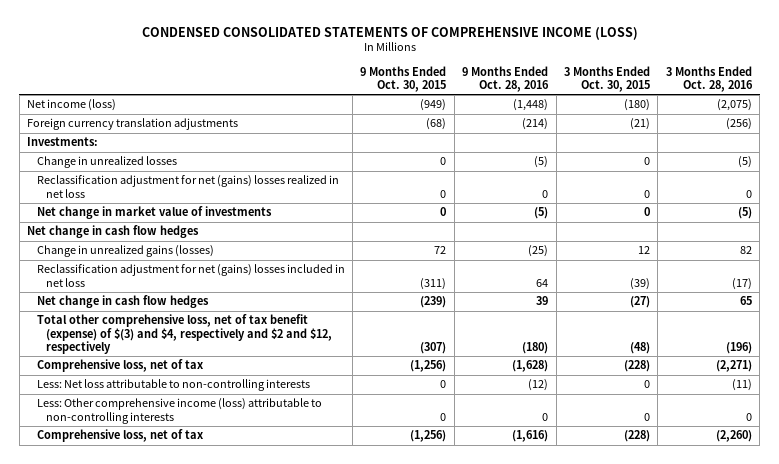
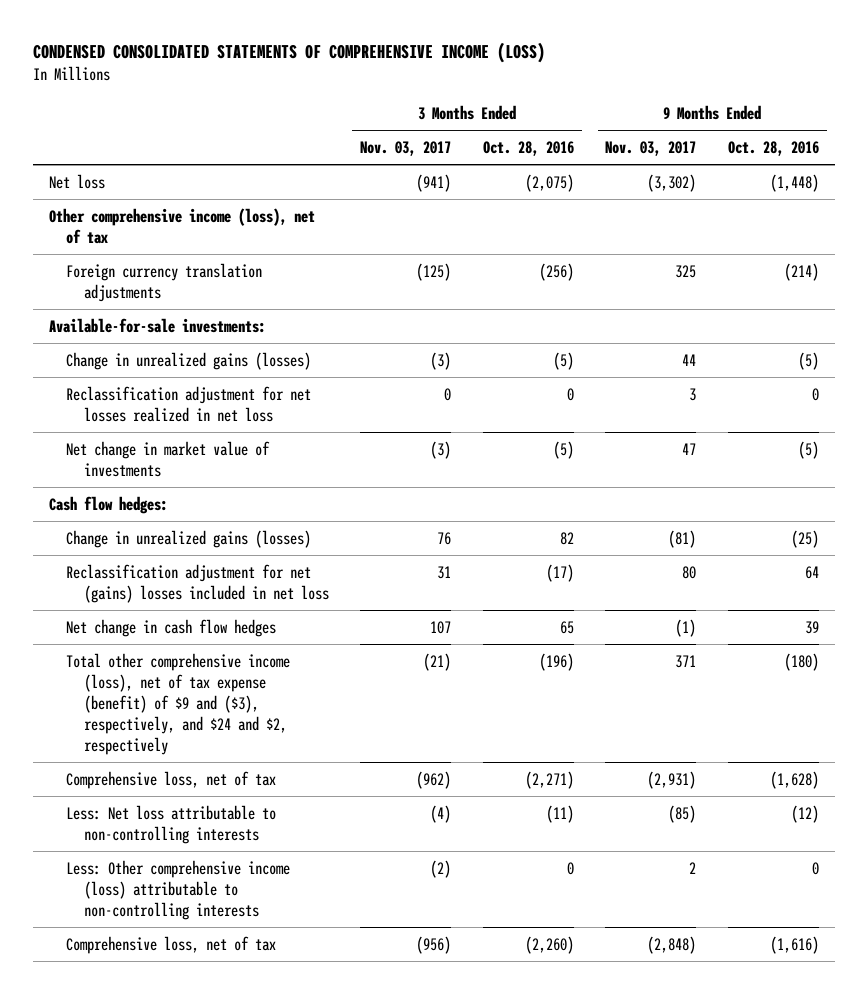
- | 9 Months Ended Oct. 30, 2015 | 9 Months Ended Oct. 28, 2016 | 3 Months Ended Oct. 30, 2015 | 3 Months Ended Oct. 28, 2016
+ | 3 Months Ended Nov. 03, 2017 | 3 Months Ended Oct. 28, 2016 | 9 Months Ended Nov. 03, 2017 | 9 Months Ended Oct. 28, 2016
- Net income (loss) | (949) | (1,448) | (180) | (2,075)
+ Net loss | (941) | (2,075) | (3,302) | (1,448)
+ Other comprehensive income (loss), net of tax
- Investments:
- Change in unrealized losses | 0 | (5) | 0 | (5)
- Reclassification adjustment for net (gains) losses realized in net loss | 0 | 0 | 0 | 0
+ Available-for-sale investments:
+ Change in unrealized gains (losses) | (3) | (5) | 44 | (5)
+ Reclassification adjustment for net losses realized in net loss | 0 | 0 | 3 | 0
- Net change in cash flow hedges
+ Cash flow hedges:
- Total other comprehensive loss, net of tax benefit (expense) of $(3) and $4, respectively and $2 and $12, respectively | (307) | (180) | (48) | (196)
+ Total other comprehensive income (loss), net of tax expense (benefit) of $9 and ($3), respectively, and $24 and $2, respectively | (21) | (196) | 371 | (180)

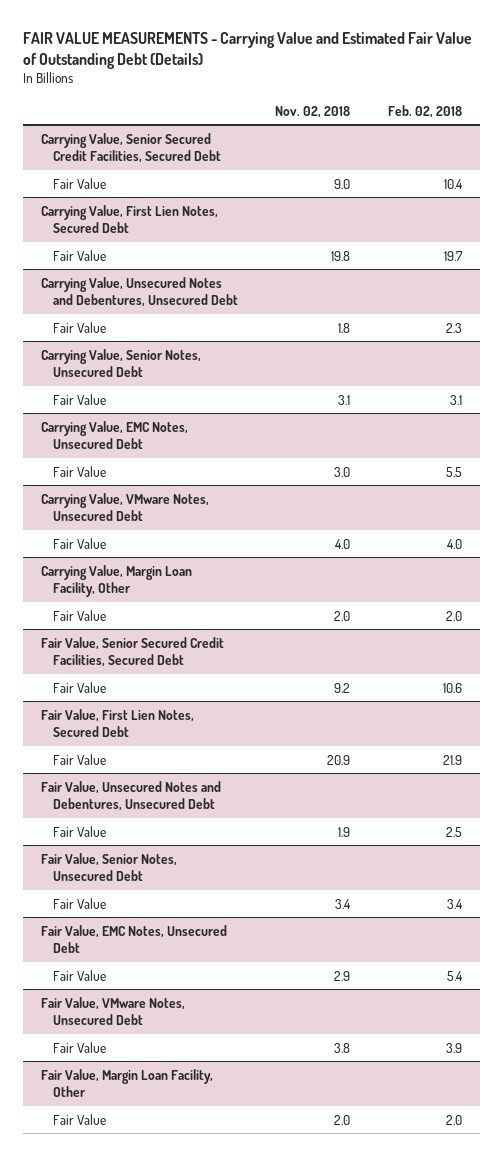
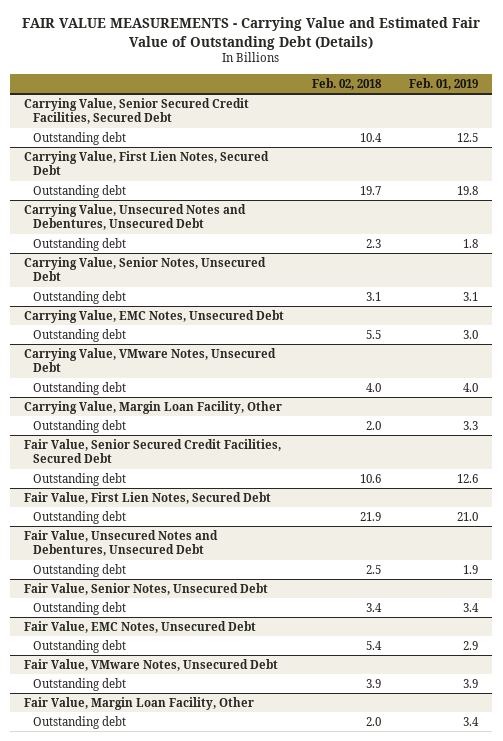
- | Nov. 02, 2018 | Feb. 02, 2018
+ | Feb. 02, 2018 | Feb. 01, 2019
@ Carrying Value, Senior Secured Credit Facilities, Secured Debt
- Fair Value | 9.0 | 10.4
+ Outstanding debt | 10.4 | 12.5
@ Carrying Value, First Lien Notes, Secured Debt
- Fair Value | 19.8 | 19.7
+ Outstanding debt | 19.7 | 19.8
@ Carrying Value, Unsecured Notes and Debentures, Unsecured Debt
- Fair Value | 1.8 | 2.3
+ Outstanding debt | 2.3 | 1.8
@ Carrying Value, Senior Notes, Unsecured Debt
- Fair Value | 3.1 | 3.1
+ Outstanding debt | 3.1 | 3.1
@ Carrying Value, EMC Notes, Unsecured Debt
- Fair Value | 3.0 | 5.5
+ Outstanding debt | 5.5 | 3.0
@ Carrying Value, VMware Notes, Unsecured Debt
- Fair Value | 4.0 | 4.0
+ Outstanding debt | 4.0 | 4.0
@ Carrying Value, Margin Loan Facility, Other
- Fair Value | 2.0 | 2.0
+ Outstanding debt | 2.0 | 3.3
@ Fair Value, Senior Secured Credit Facilities, Secured Debt
- Fair Value | 9.2 | 10.6
+ Outstanding debt | 10.6 | 12.6
@ Fair Value, First Lien Notes, Secured Debt
- Fair Value | 20.9 | 21.9
+ Outstanding debt | 21.9 | 21.0
@ Fair Value, Unsecured Notes and Debentures, Unsecured Debt
- Fair Value | 1.9 | 2.5
+ Outstanding debt | 2.5 | 1.9
@ Fair Value, Senior Notes, Unsecured Debt
- Fair Value | 3.4 | 3.4
+ Outstanding debt | 3.4 | 3.4
@ Fair Value, EMC Notes, Unsecured Debt
- Fair Value | 2.9 | 5.4
+ Outstanding debt | 5.4 | 2.9
@ Fair Value, VMware Notes, Unsecured Debt
- Fair Value | 3.8 | 3.9
+ Outstanding debt | 3.9 | 3.9
@ Fair Value, Margin Loan Facility, Other
- Fair Value | 2.0 | 2.0
+ Outstanding debt | 2.0 | 3.4

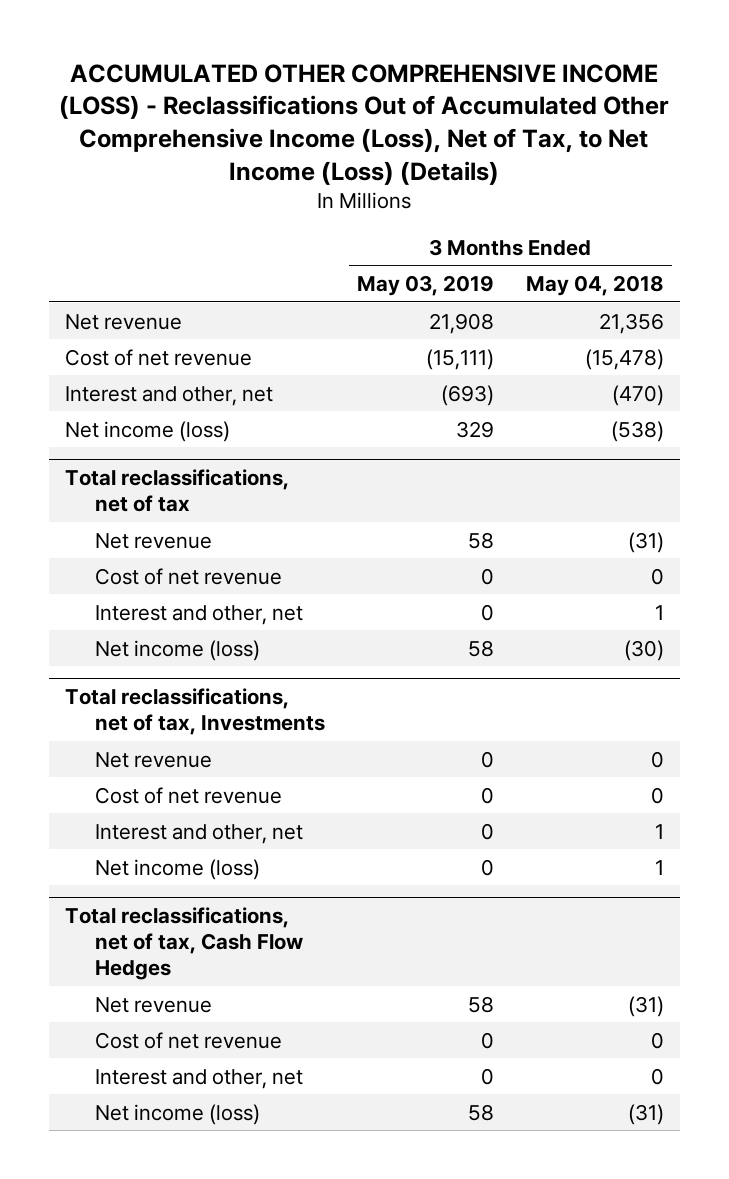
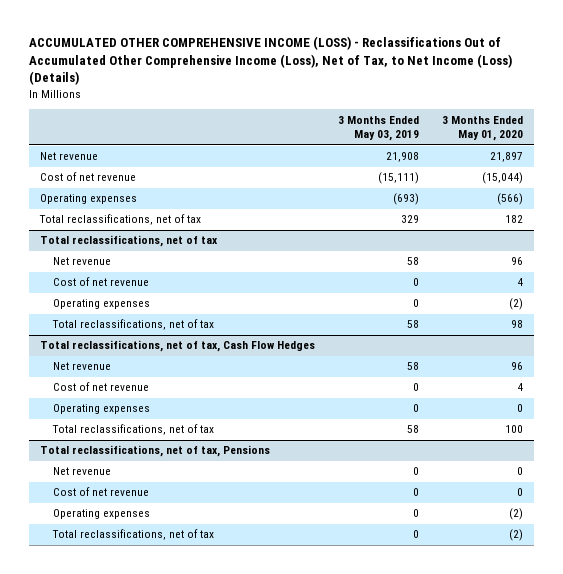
- | 3 Months Ended May 03, 2019 | 3 Months Ended May 04, 2018
+ | 3 Months Ended May 03, 2019 | 3 Months Ended May 01, 2020
- Interest and other, net | (693) | (470)
- Net income (loss) | 329 | (538)
+ Operating expenses | (693) | (566)
+ Total reclassifications, net of tax | 329 | 182
@ Total reclassifications, net of tax
- Interest and other, net | 0 | 1
- Net income (loss) | 58 | (30)
- Total reclassifications, net of tax, Investments
- Net revenue | 0 | 0
- Cost of net revenue | 0 | 0
- Interest and other, net | 0 | 1
- Net income (loss) | 0 | 1
@ Total reclassifications, net of tax
+ Operating expenses | 0 | (2)
+ Total reclassifications, net of tax | 58 | 98
@ Total reclassifications, net of tax, Cash Flow Hedges
- Interest and other, net | 0 | 0
- Net income (loss) | 58 | (31)
+ Operating expenses | 0 | 0
+ Total reclassifications, net of tax | 58 | 100
+ Total reclassifications, net of tax, Pensions
+ Net revenue | 0 | 0
+ Cost of net revenue | 0 | 0
+ Operating expenses | 0 | (2)
+ Total reclassifications, net of tax | 0 | (2)

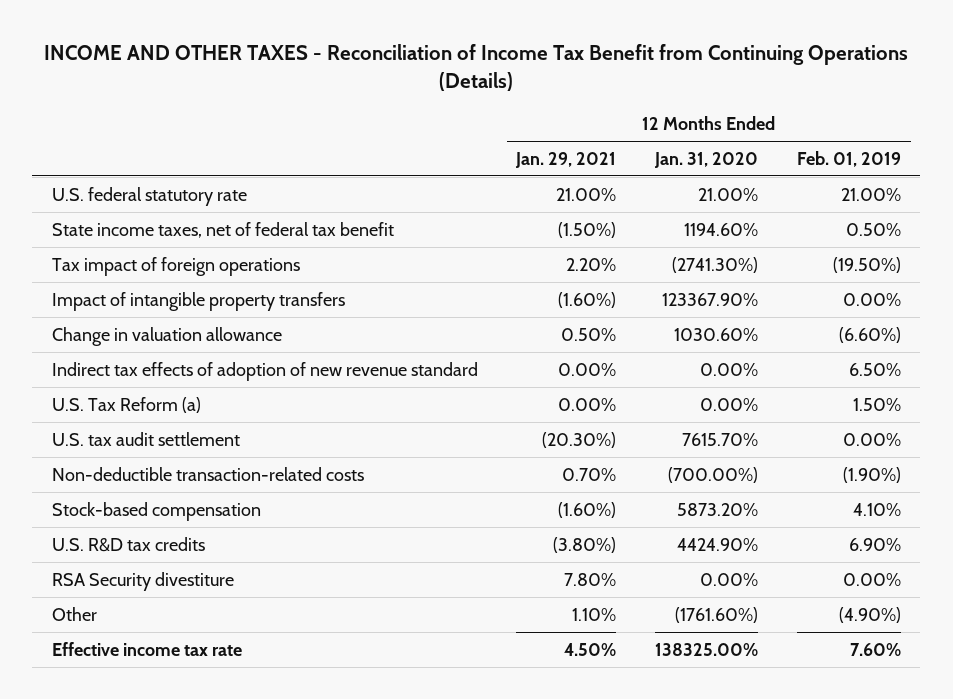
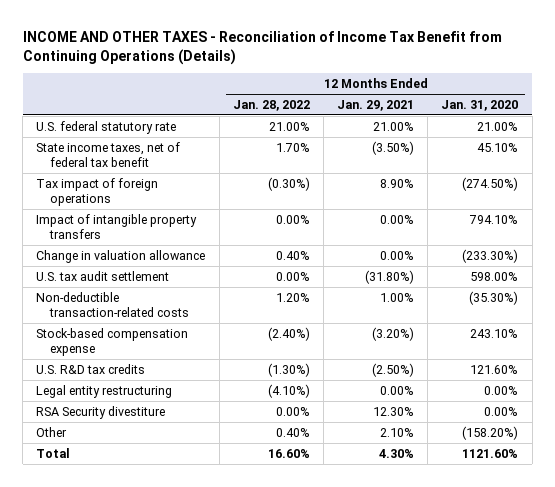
- | 12 Months Ended Jan. 29, 2021 | 12 Months Ended Jan. 31, 2020 | 12 Months Ended Feb. 01, 2019
+ | 12 Months Ended Jan. 28, 2022 | 12 Months Ended Jan. 29, 2021 | 12 Months Ended Jan. 31, 2020
- State income taxes, net of federal tax benefit | (1.50%) | 1194.60% | 0.50%
- Tax impact of foreign operations | 2.20% | (2741.30%) | (19.50%)
- Impact of intangible property transfers | (1.60%) | 123367.90% | 0.00%
- Change in valuation allowance | 0.50% | 1030.60% | (6.60%)
- Indirect tax effects of adoption of new revenue standard | 0.00% | 0.00% | 6.50%
- U.S. Tax Reform (a) | 0.00% | 0.00% | 1.50%
- U.S. tax audit settlement | (20.30%) | 7615.70% | 0.00%
- Non-deductible transaction-related costs | 0.70% | (700.00%) | (1.90%)
- Stock-based compensation | (1.60%) | 5873.20% | 4.10%
- U.S. R&D tax credits | (3.80%) | 4424.90% | 6.90%
- RSA Security divestiture | 7.80% | 0.00% | 0.00%
- Other | 1.10% | (1761.60%) | (4.90%)
- Effective income tax rate | 4.50% | 138325.00% | 7.60%
+ State income taxes, net of federal tax benefit | 1.70% | (3.50%) | 45.10%
+ Tax impact of foreign operations | (0.30%) | 8.90% | (274.50%)
+ Impact of intangible property transfers | 0.00% | 0.00% | 794.10%
+ Change in valuation allowance | 0.40% | 0.00% | (233.30%)
+ U.S. tax audit settlement | 0.00% | (31.80%) | 598.00%
+ Non-deductible transaction-related costs | 1.20% | 1.00% | (35.30%)
+ Stock-based compensation expense | (2.40%) | (3.20%) | 243.10%
+ U.S. R&D tax credits | (1.30%) | (2.50%) | 121.60%
+ Legal entity restructuring | (4.10%) | 0.00% | 0.00%
+ RSA Security divestiture | 0.00% | 12.30% | 0.00%
+ Other | 0.40% | 2.10% | (158.20%)
+ Total | 16.60% | 4.30% | 1121.60%

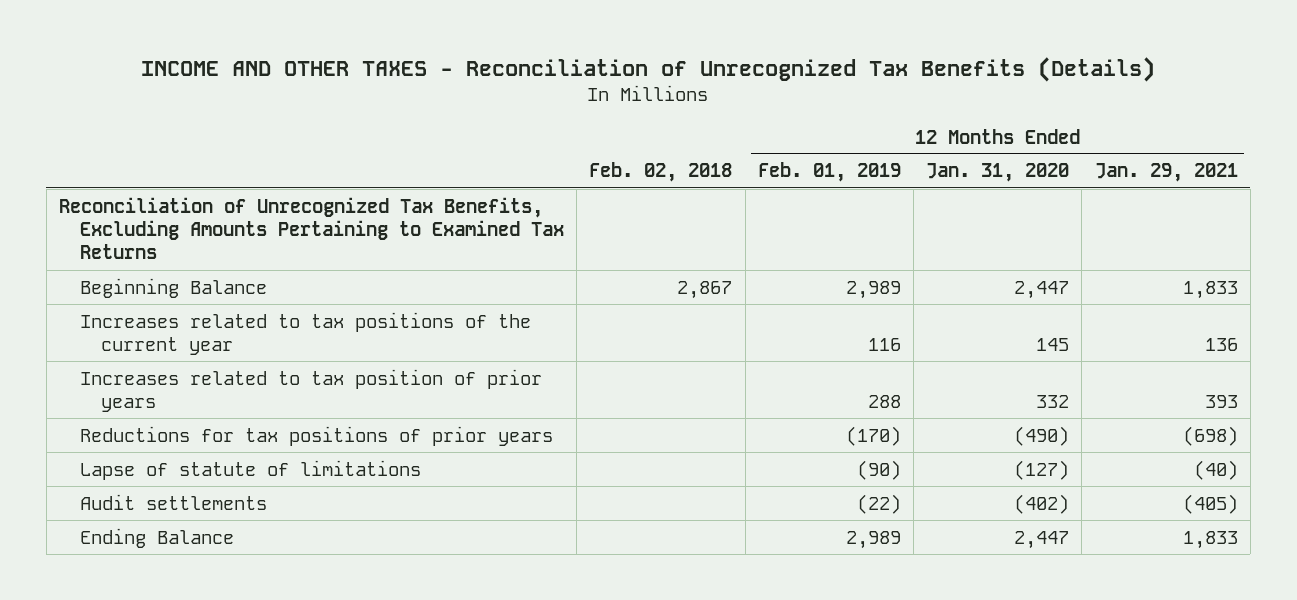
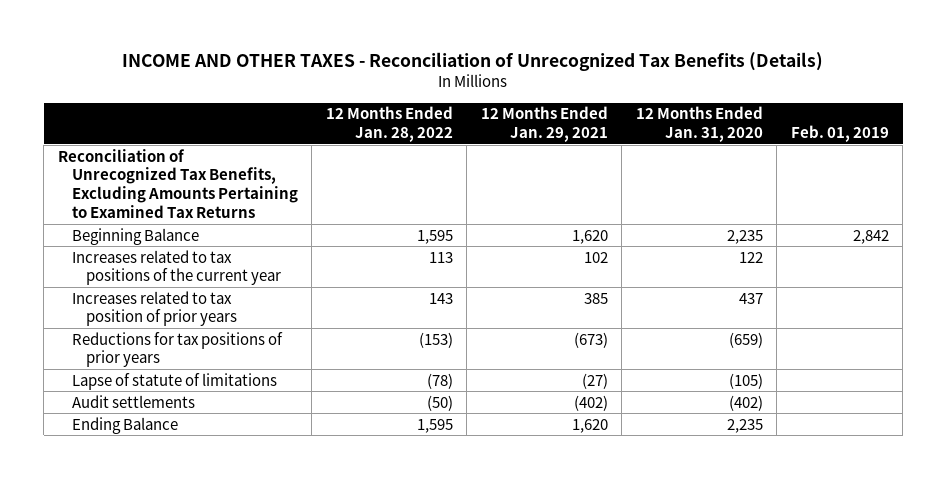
- | Feb. 02, 2018 | 12 Months Ended Feb. 01, 2019 | 12 Months Ended Jan. 31, 2020 | 12 Months Ended Jan. 29, 2021
+ | 12 Months Ended Jan. 28, 2022 | 12 Months Ended Jan. 29, 2021 | 12 Months Ended Jan. 31, 2020 | Feb. 01, 2019
- Beginning Balance | 2,867 | 2,989 | 2,447 | 1,833
- Increases related to tax positions of the current year | | 116 | 145 | 136
- Increases related to tax position of prior years | | 288 | 332 | 393
- Reductions for tax positions of prior years | | (170) | (490) | (698)
- Lapse of statute of limitations | | (90) | (127) | (40)
- Audit settlements | | (22) | (402) | (405)
- Ending Balance | | 2,989 | 2,447 | 1,833
+ Beginning Balance | 1,595 | 1,620 | 2,235 | 2,842
+ Increases related to tax positions of the current year | 113 | 102 | 122 |
+ Increases related to tax position of prior years | 143 | 385 | 437 |
+ Reductions for tax positions of prior years | (153) | (673) | (659) |
+ Lapse of statute of limitations | (78) | (27) | (105) |
+ Audit settlements | (50) | (402) | (402) |
+ Ending Balance | 1,595 | 1,620 | 2,235 |

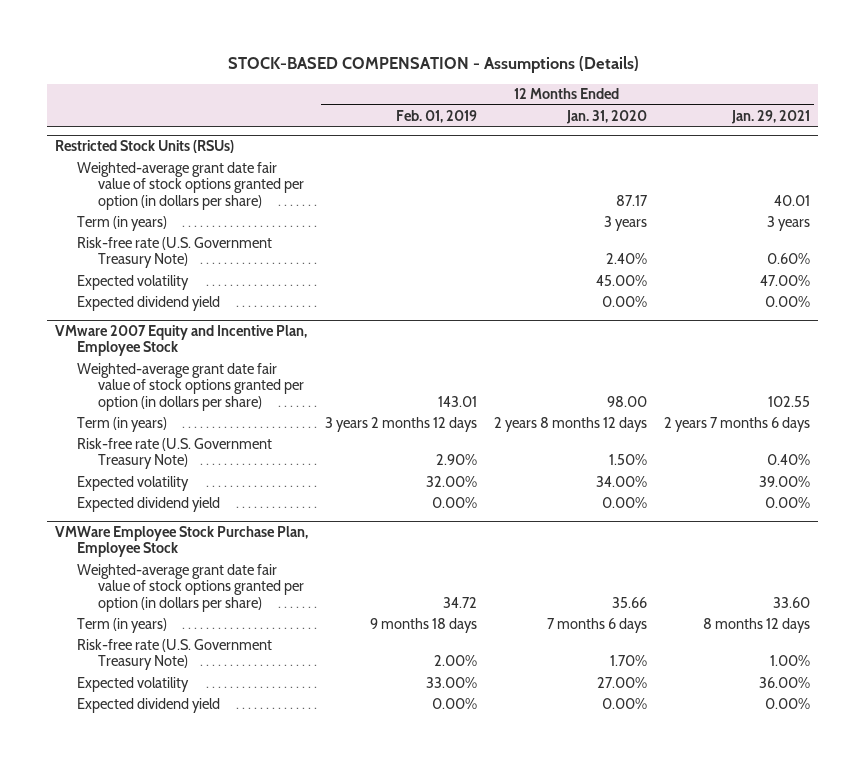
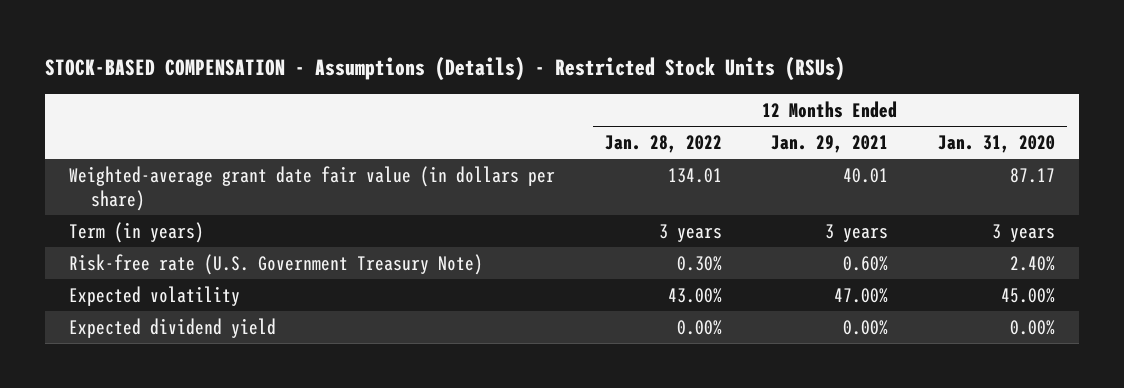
- STOCK-BASED COMPENSATION - Assumptions (Details)
+ STOCK-BASED COMPENSATION - Assumptions (Details) - Restricted Stock Units (RSUs)
- | 12 Months Ended Feb. 01, 2019 | 12 Months Ended Jan. 31, 2020 | 12 Months Ended Jan. 29, 2021
+ | 12 Months Ended Jan. 28, 2022 | 12 Months Ended Jan. 29, 2021 | 12 Months Ended Jan. 31, 2020
- Restricted Stock Units (RSUs)
- Weighted-average grant date fair value of stock options granted per option (in dollars per share) | | 87.17 | 40.01
+ Weighted-average grant date fair value (in dollars per share) | 134.01 | 40.01 | 87.17
- VMware 2007 Equity and Incentive Plan, Employee Stock
- Weighted-average grant date fair value of stock options granted per option (in dollars per share) | 143.01 | 98.00 | 102.55
- Term (in years) | 3 years 2 months 12 days | 2 years 8 months 12 days | 2 years 7 months 6 days
- Risk-free rate (U.S. Government Treasury Note) | 2.90% | 1.50% | 0.40%
- Expected volatility | 32.00% | 34.00% | 39.00%
- Expected dividend yield | 0.00% | 0.00% | 0.00%
- VMWare Employee Stock Purchase Plan, Employee Stock
- Weighted-average grant date fair value of stock options granted per option (in dollars per share) | 34.72 | 35.66 | 33.60
- Term (in years) | 9 months 18 days | 7 months 6 days | 8 months 12 days
- Risk-free rate (U.S. Government Treasury Note) | 2.00% | 1.70% | 1.00%
- Expected volatility | 33.00% | 27.00% | 36.00%
- Expected dividend yield | 0.00% | 0.00% | 0.00%

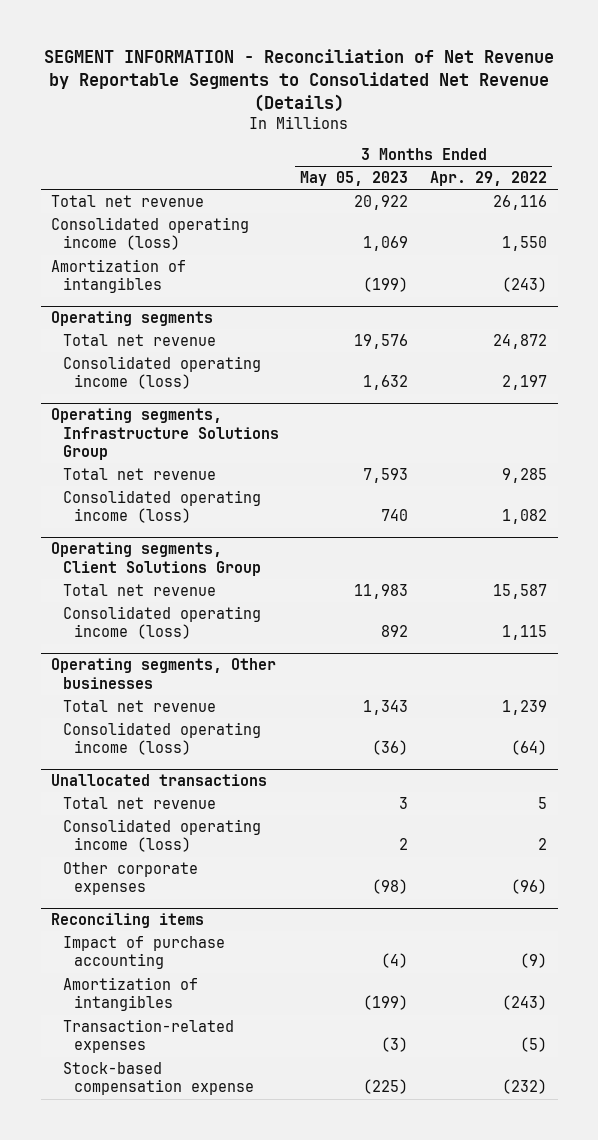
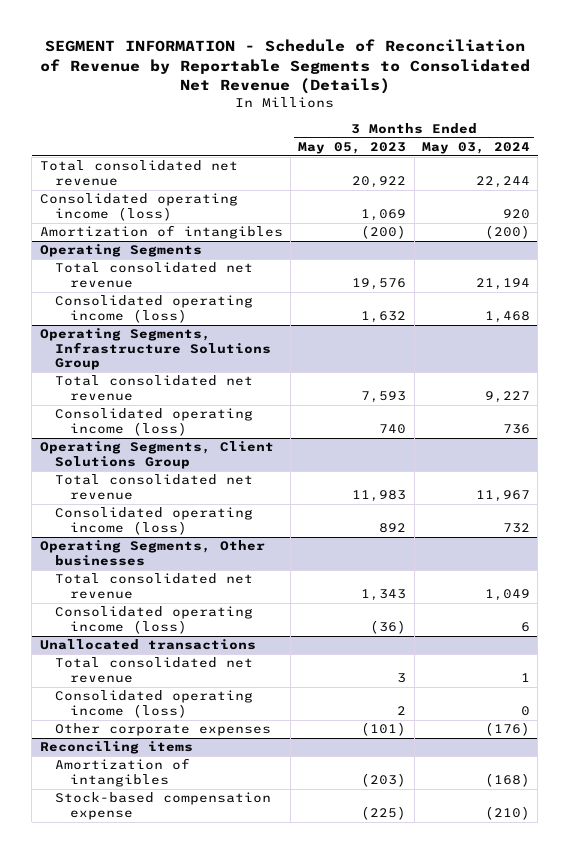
- SEGMENT INFORMATION - Reconciliation of Net Revenue by Reportable Segments to Consolidated Net Revenue (Details)
+ SEGMENT INFORMATION - Schedule of Reconciliation of Revenue by Reportable Segments to Consolidated Net Revenue (Details)
- | 3 Months Ended May 05, 2023 | 3 Months Ended Apr. 29, 2022
+ | 3 Months Ended May 05, 2023 | 3 Months Ended May 03, 2024
- Total net revenue | 20,922 | 26,116
+ Total consolidated net revenue | 20,922 | 22,244
- Amortization of intangibles | (199) | (243)
- Operating segments
- Total net revenue | 19,576 | 24,872
+ Amortization of intangibles | (200) | (200)
+ Operating Segments
+ Total consolidated net revenue | 19,576 | 21,194
- Operating segments, Infrastructure Solutions Group
- Total net revenue | 7,593 | 9,285
+ Operating Segments, Infrastructure Solutions Group
+ Total consolidated net revenue | 7,593 | 9,227
- Operating segments, Client Solutions Group
- Total net revenue | 11,983 | 15,587
+ Operating Segments, Client Solutions Group
+ Total consolidated net revenue | 11,983 | 11,967
- Operating segments, Other businesses
- Total net revenue | 1,343 | 1,239
+ Operating Segments, Other businesses
+ Total consolidated net revenue | 1,343 | 1,049
@ Unallocated transactions
- Total net revenue | 3 | 5
+ Total consolidated net revenue | 3 | 1
- Other corporate expenses | (98) | (96)
+ Other corporate expenses | (101) | (176)
@ Reconciling items
- Impact of purchase accounting | (4) | (9)
- Amortization of intangibles | (199) | (243)
- Transaction-related expenses | (3) | (5)
+ Amortization of intangibles | (203) | (168)

